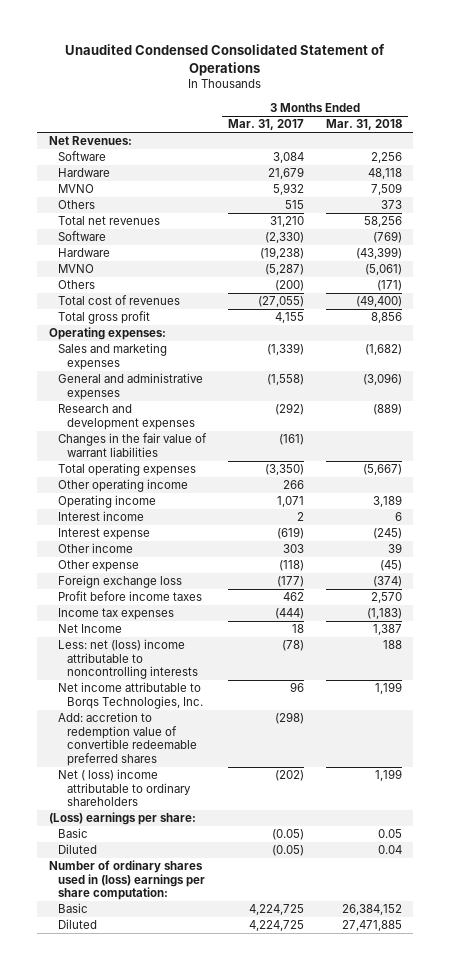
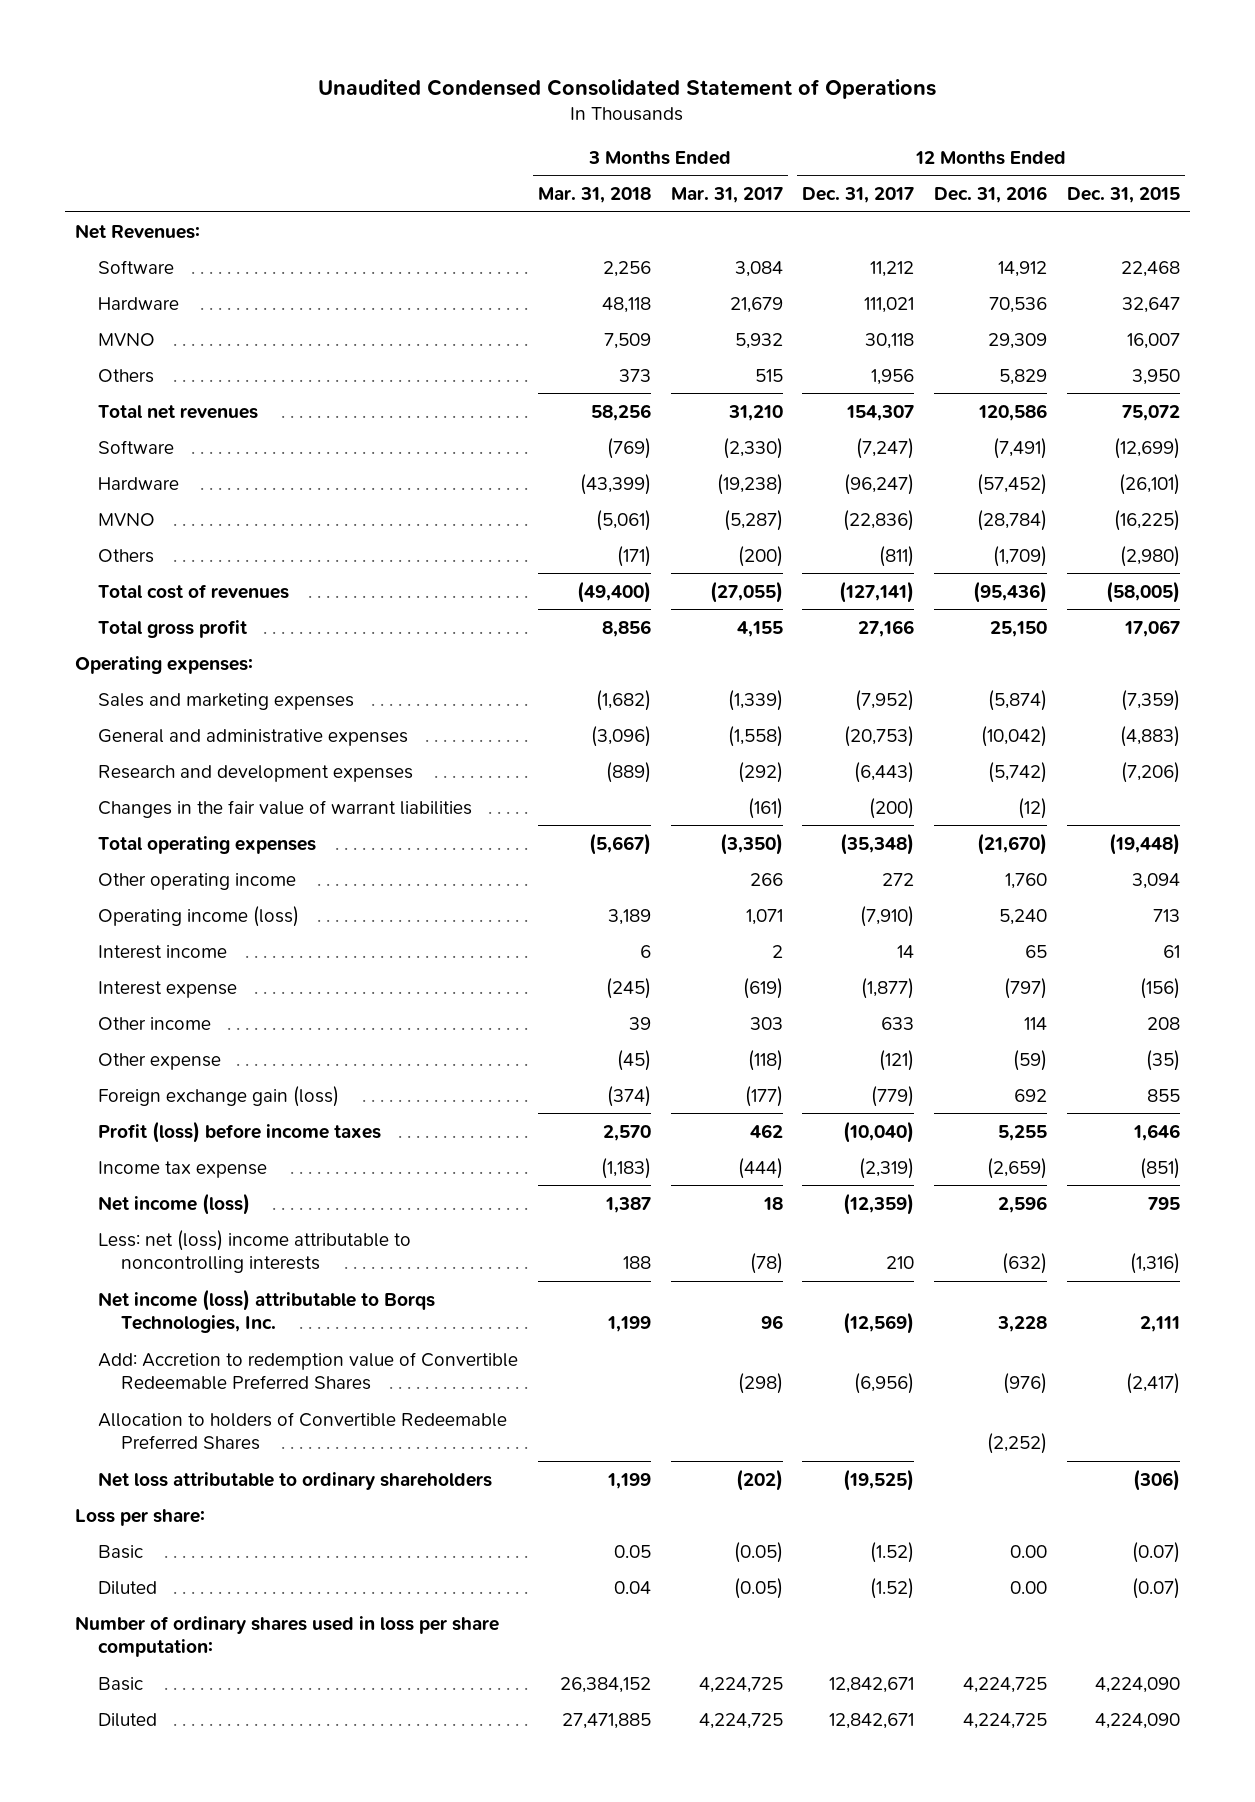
- | 3 Months Ended Mar. 31, 2017 | 3 Months Ended Mar. 31, 2018
+ | 3 Months Ended Mar. 31, 2018 | 3 Months Ended Mar. 31, 2017 | 12 Months Ended Dec. 31, 2017 | 12 Months Ended Dec. 31, 2016 | 12 Months Ended Dec. 31, 2015
- Operating income | 1,071 | 3,189
+ Operating income (loss) | 3,189 | 1,071 | (7,910) | 5,240 | 713
- Foreign exchange loss | (177) | (374)
- Profit before income taxes | 462 | 2,570
- Income tax expenses | (444) | (1,183)
- Net Income | 18 | 1,387
+ Foreign exchange gain (loss) | (374) | (177) | (779) | 692 | 855
+ Profit (loss) before income taxes | 2,570 | 462 | (10,040) | 5,255 | 1,646
+ Income tax expense | (1,183) | (444) | (2,319) | (2,659) | (851)
+ Net income (loss) | 1,387 | 18 | (12,359) | 2,596 | 795
- Net income attributable to Borqs Technologies, Inc. | 96 | 1,199
- Add: accretion to redemption value of convertible redeemable preferred shares | (298) |
- Net ( loss) income attributable to ordinary shareholders | (202) | 1,199
- (Loss) earnings per share:
+ Net income (loss) attributable to Borqs Technologies, Inc. | 1,199 | 96 | (12,569) | 3,228 | 2,111
+ Add: Accretion to redemption value of Convertible Redeemable Preferred Shares | | (298) | (6,956) | (976) | (2,417)
+ Allocation to holders of Convertible Redeemable Preferred Shares | | | | (2,252) |
+ Net loss attributable to ordinary shareholders | 1,199 | (202) | (19,525) | | (306)
+ Loss per share:
- Number of ordinary shares used in (loss) earnings per share computation:
+ Number of ordinary shares used in loss per share computation:

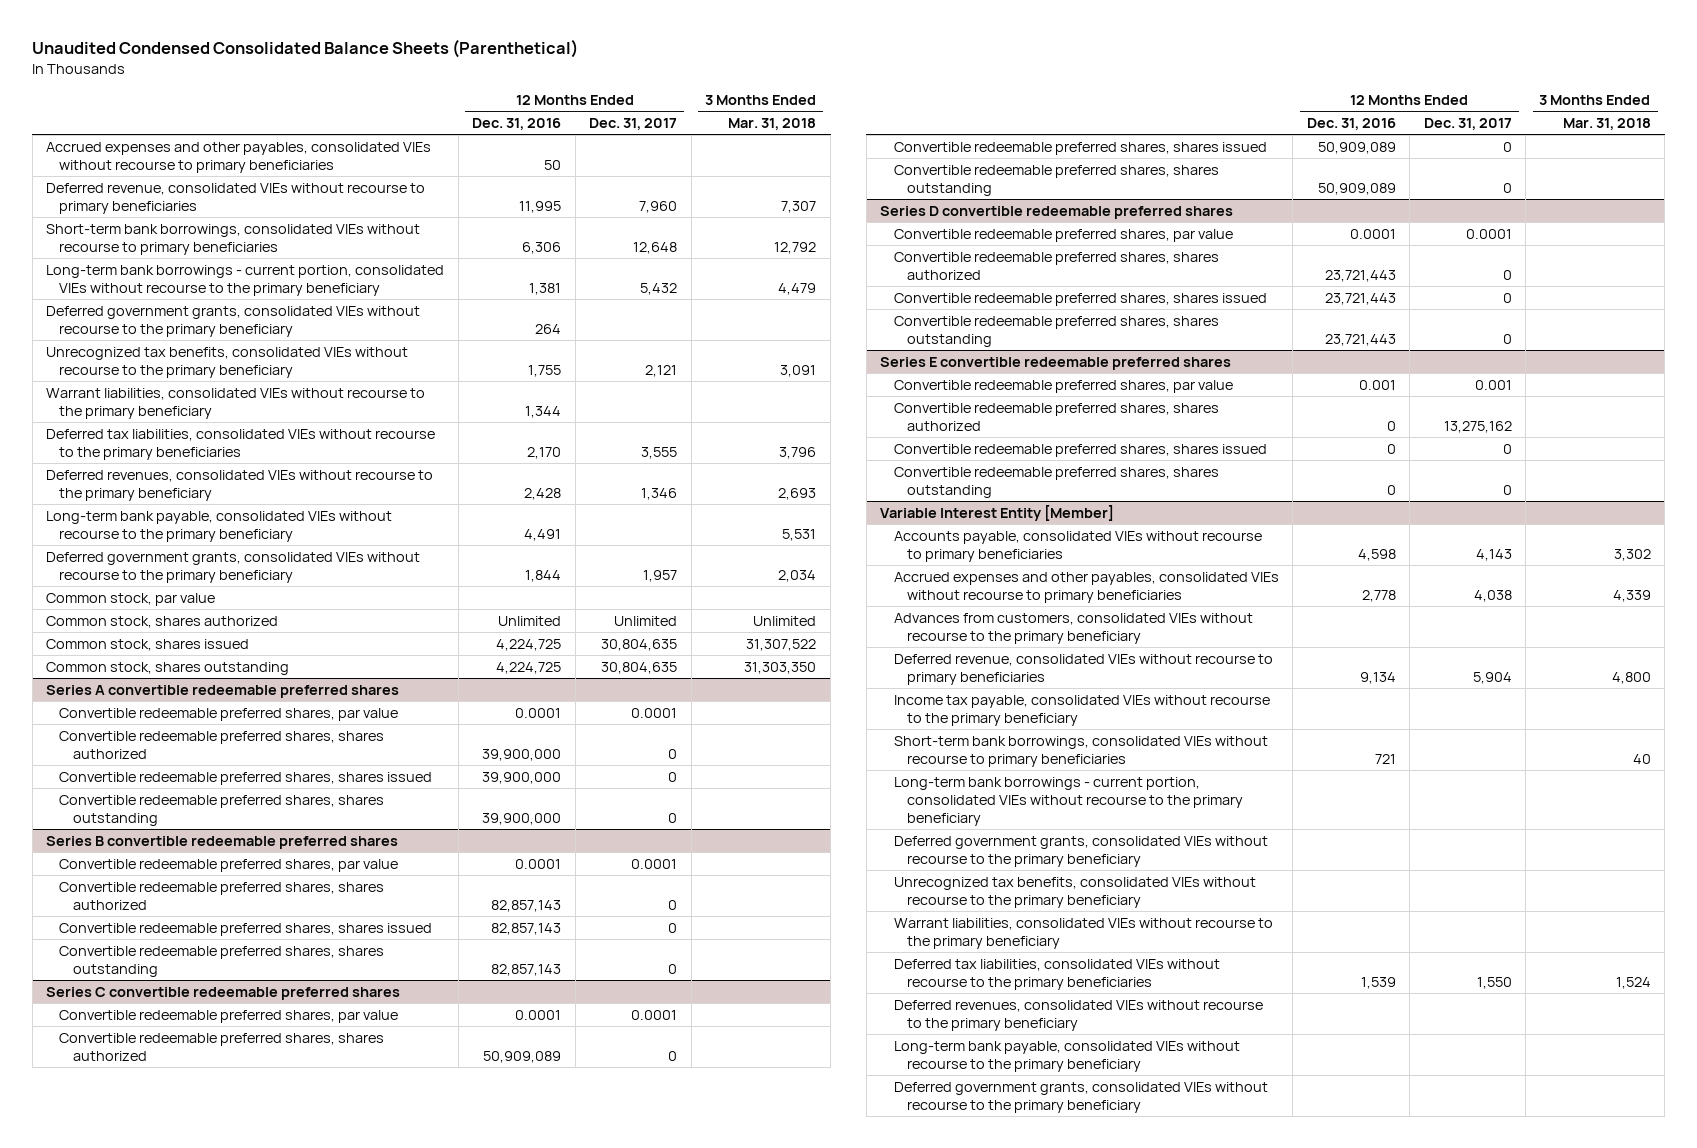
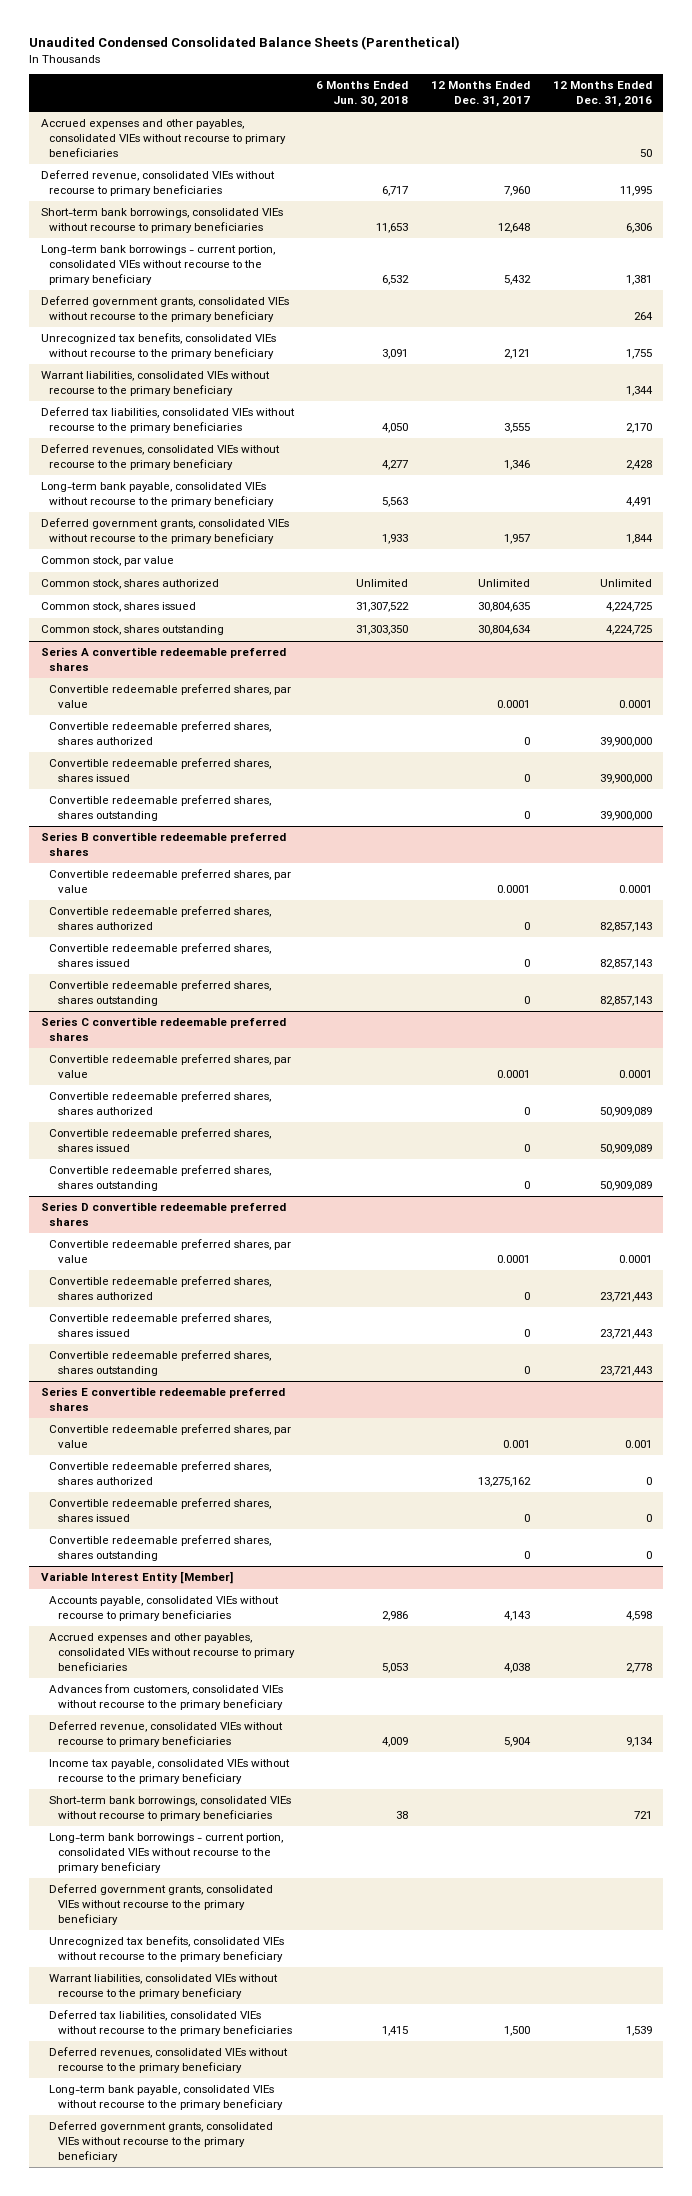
- | 12 Months Ended Dec. 31, 2016 | 12 Months Ended Dec. 31, 2017 | 3 Months Ended Mar. 31, 2018
+ | 6 Months Ended Jun. 30, 2018 | 12 Months Ended Dec. 31, 2017 | 12 Months Ended Dec. 31, 2016
- Common stock, shares outstanding | 4,224,725 | 30,804,635 | 31,303,350
+ Common stock, shares outstanding | 31,303,350 | 30,804,634 | 4,224,725
@ Variable Interest Entity [Member]
- Deferred tax liabilities, consolidated VIEs without recourse to the primary beneficiaries | 1,539 | 1,550 | 1,524
+ Deferred tax liabilities, consolidated VIEs without recourse to the primary beneficiaries | 1,415 | 1,500 | 1,539

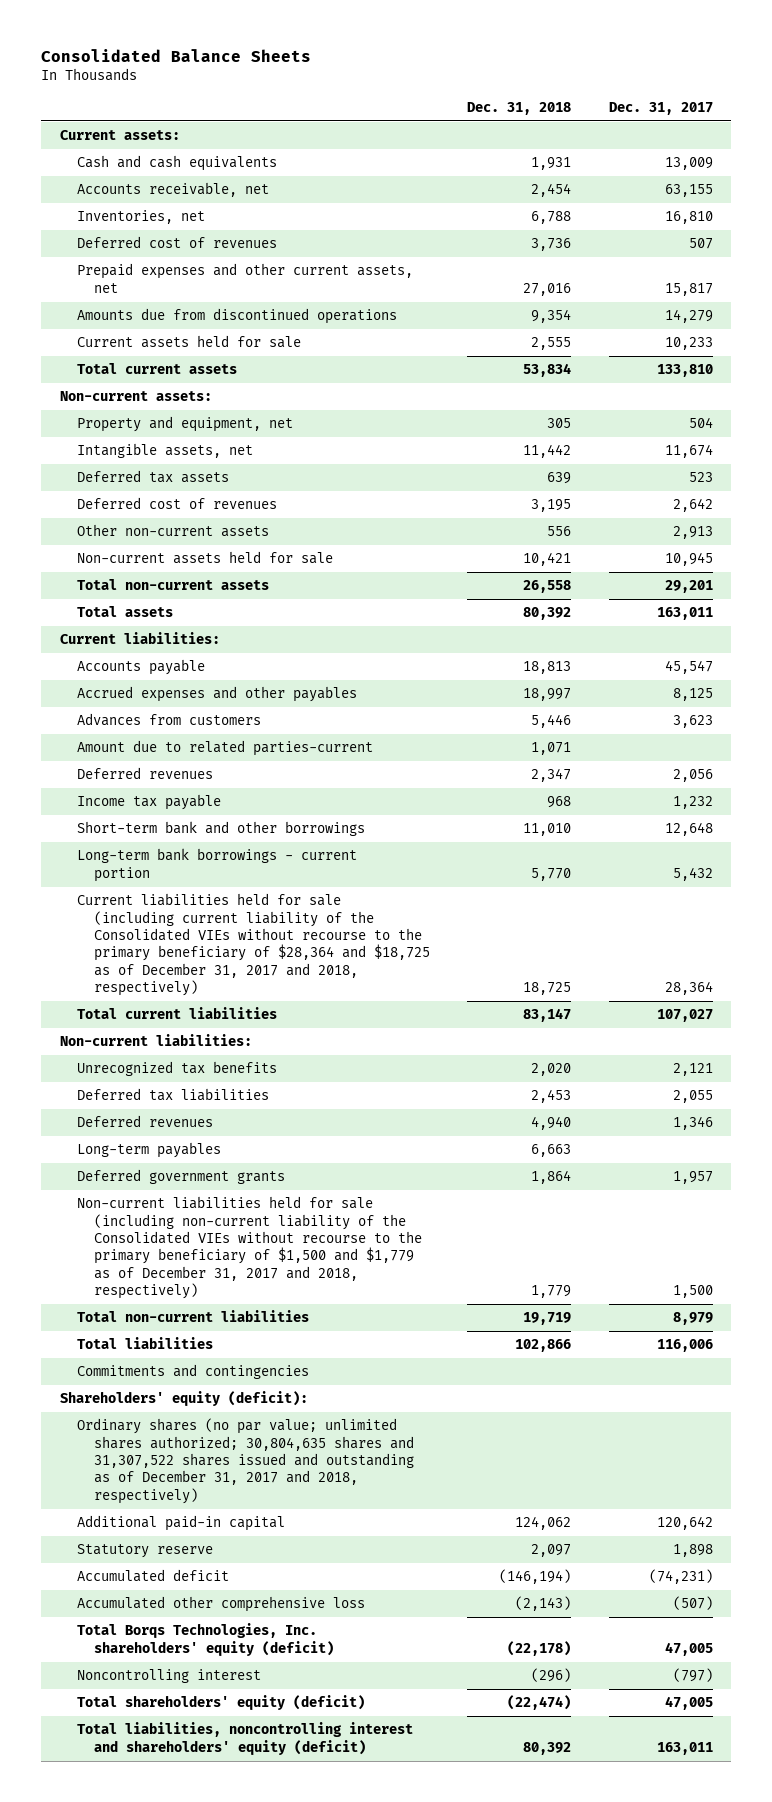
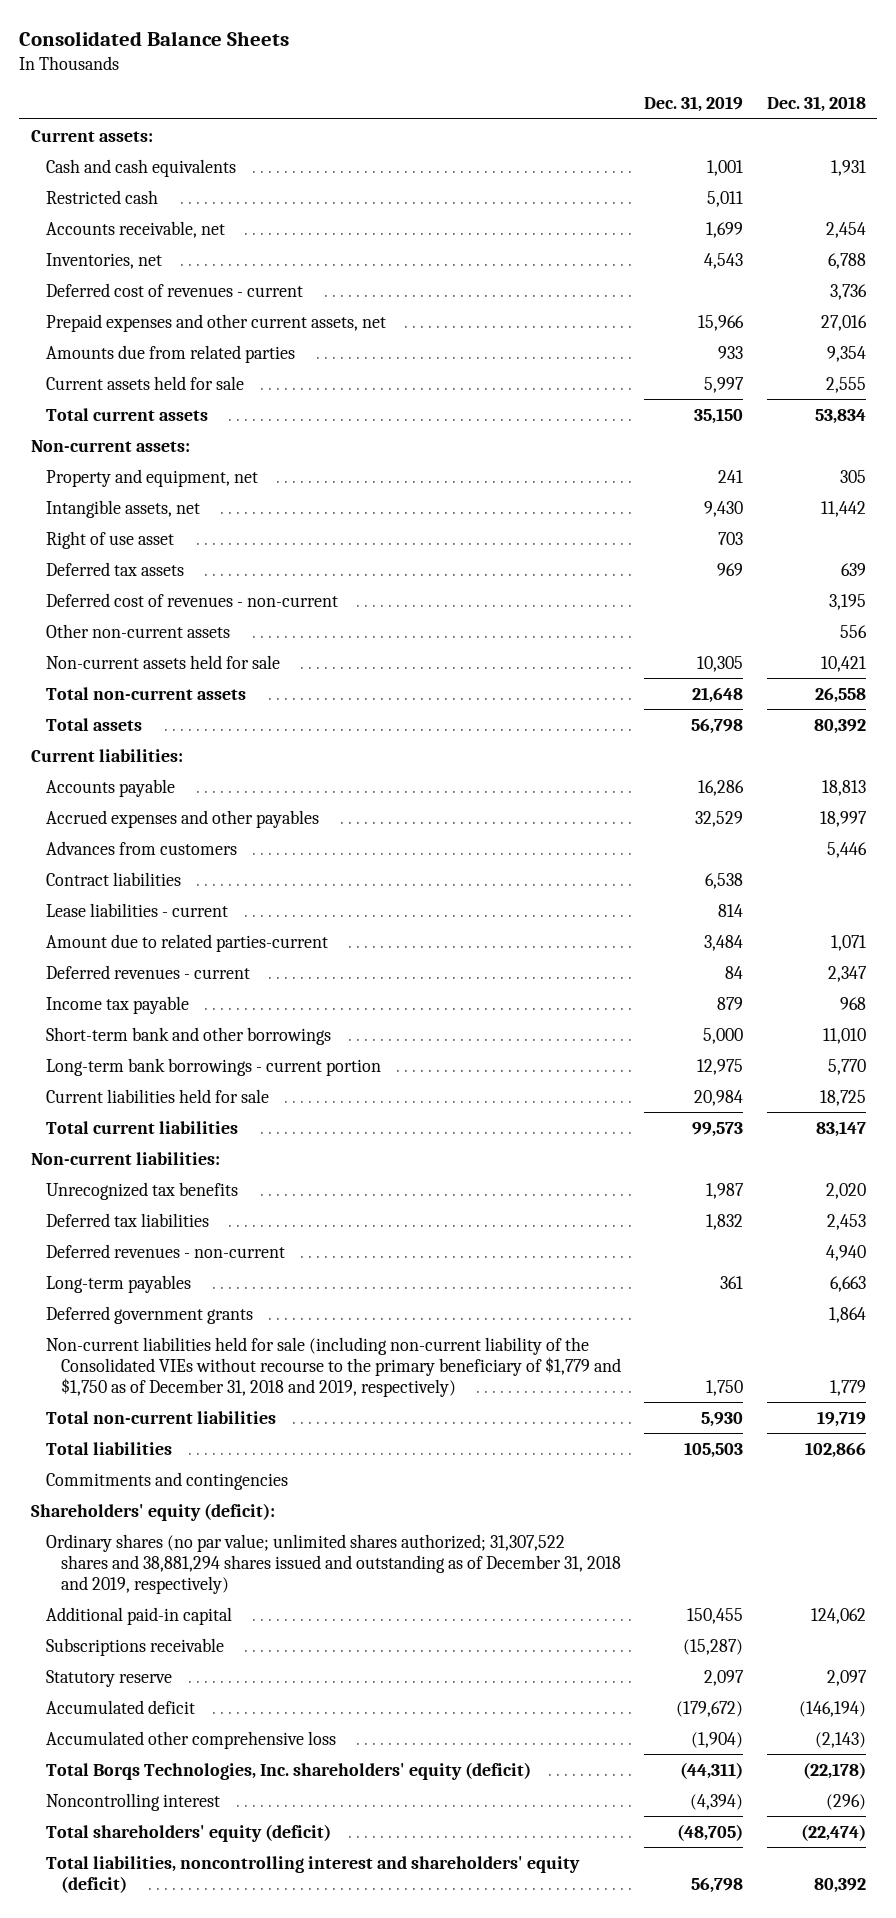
- | Dec. 31, 2018 | Dec. 31, 2017
+ | Dec. 31, 2019 | Dec. 31, 2018
+ Restricted cash | 5,011 |
- Deferred cost of revenues | 3,736 | 507
+ Deferred cost of revenues - current | | 3,736
- Amounts due from discontinued operations | 9,354 | 14,279
+ Amounts due from related parties | 933 | 9,354
+ Right of use asset | 703 |
- Deferred cost of revenues | 3,195 | 2,642
+ Deferred cost of revenues - non-current | | 3,195
+ Contract liabilities | 6,538 |
+ Lease liabilities - current | 814 |
- Deferred revenues | 2,347 | 2,056
+ Deferred revenues - current | 84 | 2,347
- Current liabilities held for sale (including current liability of the Consolidated VIEs without recourse to the primary beneficiary of $28,364 and $18,725 as of December 31, 2017 and 2018, respectively) | 18,725 | 28,364
+ Current liabilities held for sale | 20,984 | 18,725
- Deferred revenues | 4,940 | 1,346
+ Deferred revenues - non-current | | 4,940
- Non-current liabilities held for sale (including non-current liability of the Consolidated VIEs without recourse to the primary beneficiary of $1,500 and $1,779 as of December 31, 2017 and 2018, respectively) | 1,779 | 1,500
+ Non-current liabilities held for sale (including non-current liability of the Consolidated VIEs without recourse to the primary beneficiary of $1,779 and $1,750 as of December 31, 2018 and 2019, respectively) | 1,750 | 1,779
- Ordinary shares (no par value; unlimited shares authorized; 30,804,635 shares and 31,307,522 shares issued and outstanding as of December 31, 2017 and 2018, respectively)
+ Ordinary shares (no par value; unlimited shares authorized; 31,307,522 shares and 38,881,294 shares issued and outstanding as of December 31, 2018 and 2019, respectively)
+ Subscriptions receivable | (15,287) |

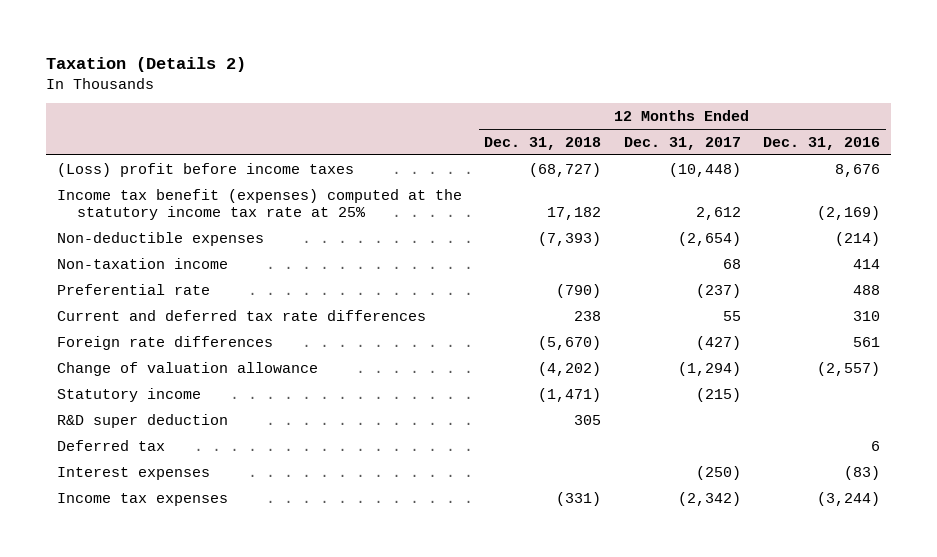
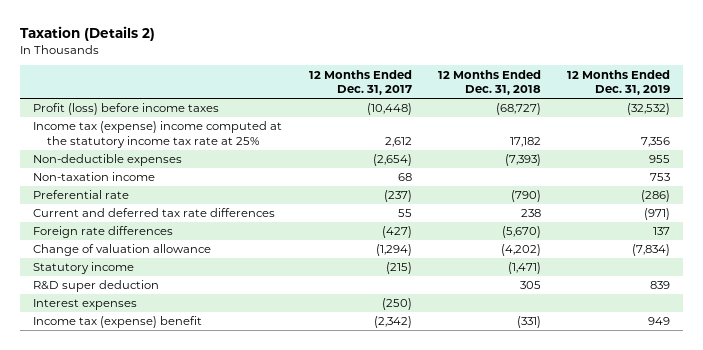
- | 12 Months Ended Dec. 31, 2018 | 12 Months Ended Dec. 31, 2017 | 12 Months Ended Dec. 31, 2016
+ | 12 Months Ended Dec. 31, 2017 | 12 Months Ended Dec. 31, 2018 | 12 Months Ended Dec. 31, 2019
- (Loss) profit before income taxes | (68,727) | (10,448) | 8,676
- Income tax benefit (expenses) computed at the statutory income tax rate at 25% | 17,182 | 2,612 | (2,169)
+ Profit (loss) before income taxes | (10,448) | (68,727) | (32,532)
+ Income tax (expense) income computed at the statutory income tax rate at 25% | 2,612 | 17,182 | 7,356
- Deferred tax | | | 6
- Income tax expenses | (331) | (2,342) | (3,244)
+ Income tax (expense) benefit | (2,342) | (331) | 949

